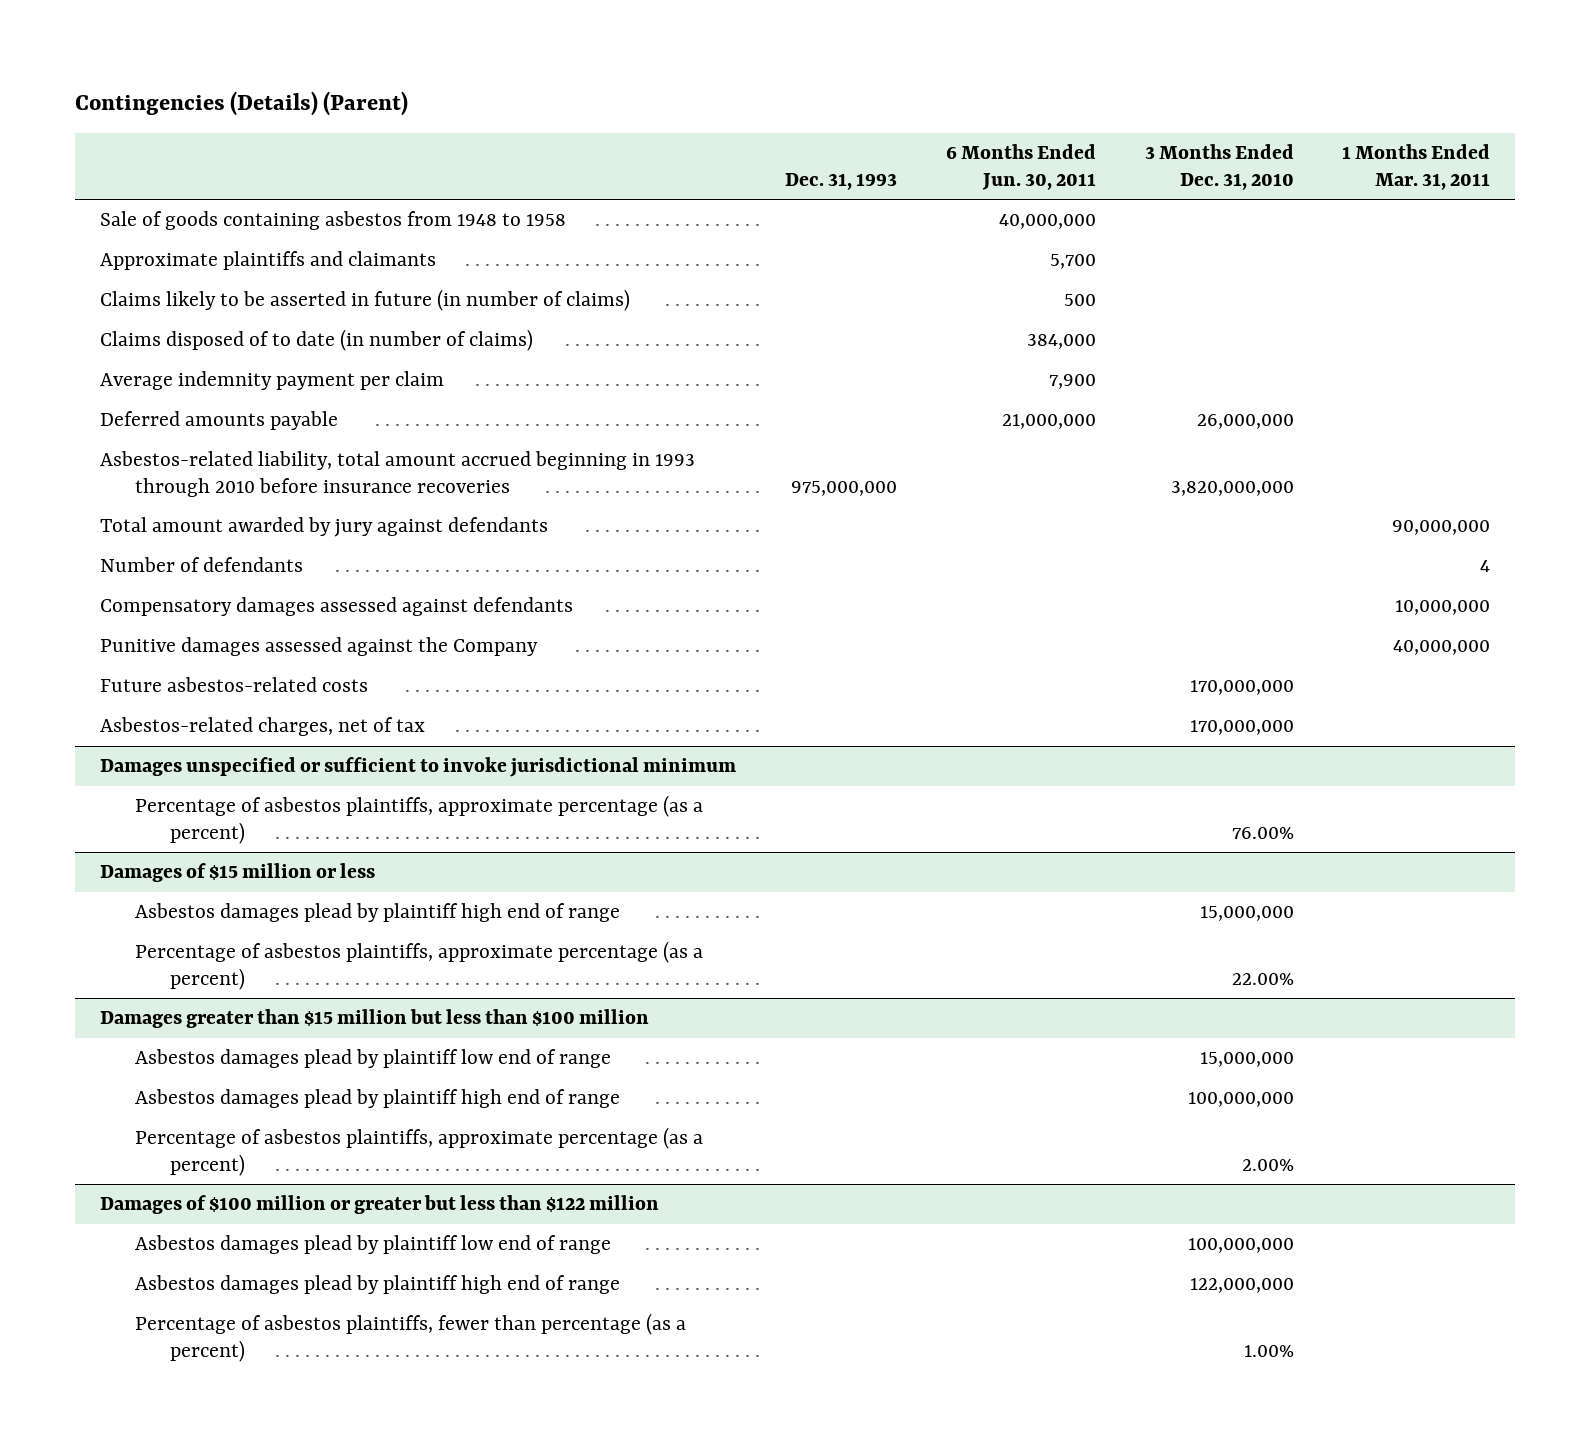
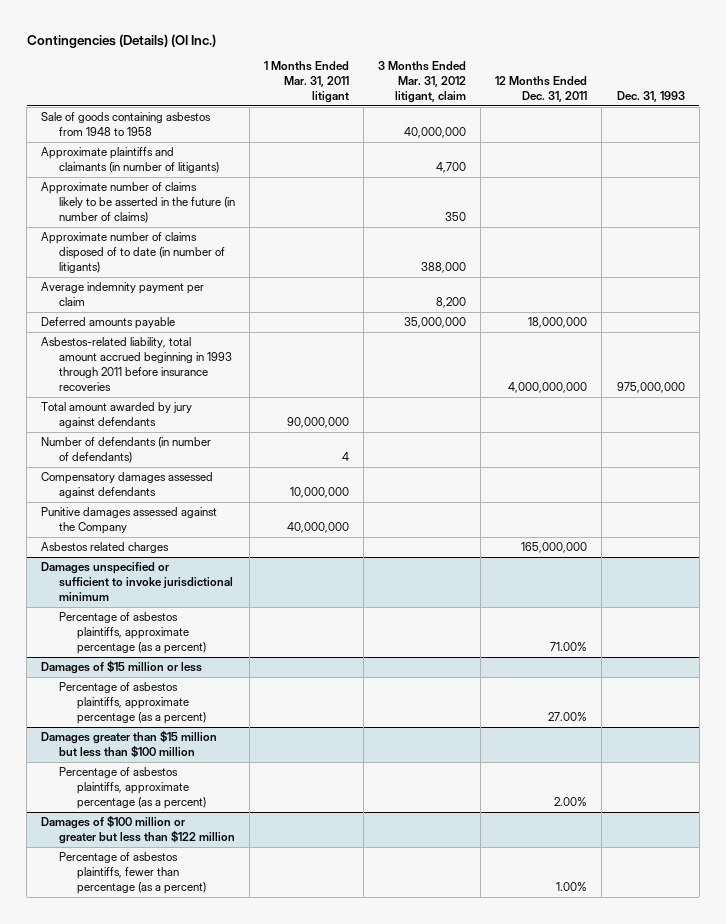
- Contingencies (Details) (Parent)
+ Contingencies (Details) (OI Inc.)
- | Dec. 31, 1993 | 6 Months Ended Jun. 30, 2011 | 3 Months Ended Dec. 31, 2010 | 1 Months Ended Mar. 31, 2011
+ | 1 Months Ended Mar. 31, 2011 litigant | 3 Months Ended Mar. 31, 2012 litigant, claim | 12 Months Ended Dec. 31, 2011 | Dec. 31, 1993
- Approximate plaintiffs and claimants | | 5,700 | |
- Claims likely to be asserted in future (in number of claims) | | 500 | |
- Claims disposed of to date (in number of claims) | | 384,000 | |
+ Approximate plaintiffs and claimants (in number of litigants) | | 4,700 | |
+ Approximate number of claims likely to be asserted in the future (in number of claims) | | 350 | |
+ Approximate number of claims disposed of to date (in number of litigants) | | 388,000 | |
- Asbestos-related liability, total amount accrued beginning in 1993 through 2010 before insurance recoveries | 975,000,000 | | 3,820,000,000 |
+ Asbestos-related liability, total amount accrued beginning in 1993 through 2011 before insurance recoveries | | | 4,000,000,000 | 975,000,000
- Number of defendants | | | | 4
+ Number of defendants (in number of defendants) | 4 | | |
- Future asbestos-related costs | | | 170,000,000 |
- Asbestos-related charges, net of tax | | | 170,000,000 |
+ Asbestos related charges | | | 165,000,000 |
@ Damages of $15 million or less
- Asbestos damages plead by plaintiff high end of range | | | 15,000,000 |
@ Damages greater than $15 million but less than $100 million
- Asbestos damages plead by plaintiff low end of range | | | 15,000,000 |
- Asbestos damages plead by plaintiff high end of range | | | 100,000,000 |
@ Damages of $100 million or greater but less than $122 million
- Asbestos damages plead by plaintiff low end of range | | | 100,000,000 |
- Asbestos damages plead by plaintiff high end of range | | | 122,000,000 |

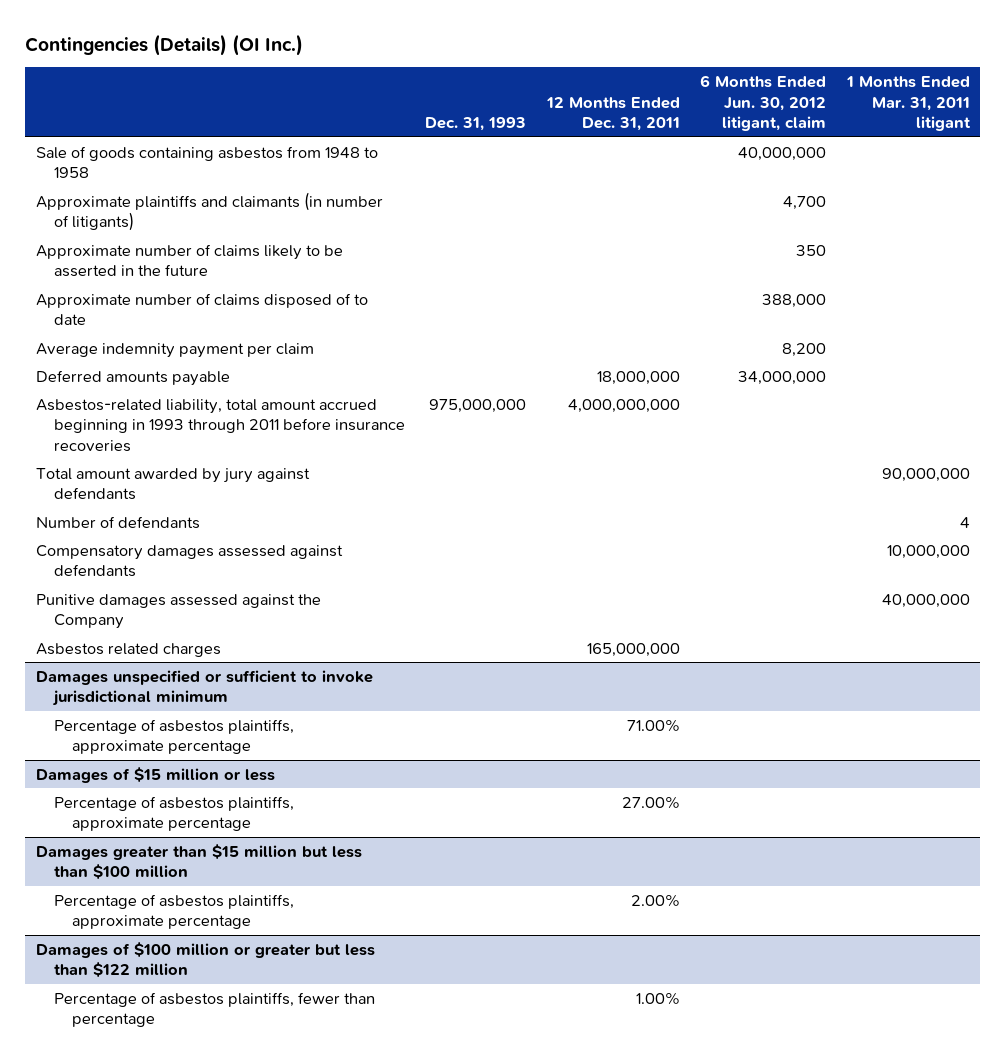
- | 1 Months Ended Mar. 31, 2011 litigant | 3 Months Ended Mar. 31, 2012 litigant, claim | 12 Months Ended Dec. 31, 2011 | Dec. 31, 1993
+ | Dec. 31, 1993 | 12 Months Ended Dec. 31, 2011 | 6 Months Ended Jun. 30, 2012 litigant, claim | 1 Months Ended Mar. 31, 2011 litigant
- Approximate number of claims likely to be asserted in the future (in number of claims) | | 350 | |
- Approximate number of claims disposed of to date (in number of litigants) | | 388,000 | |
+ Approximate number of claims likely to be asserted in the future | | | 350 |
+ Approximate number of claims disposed of to date | | | 388,000 |
- Number of defendants (in number of defendants) | 4 | | |
+ Number of defendants | | | | 4
@ Damages unspecified or sufficient to invoke jurisdictional minimum
- Percentage of asbestos plaintiffs, approximate percentage (as a percent) | | | 71.00% |
+ Percentage of asbestos plaintiffs, approximate percentage | | 71.00% | |
@ Damages of $15 million or less
- Percentage of asbestos plaintiffs, approximate percentage (as a percent) | | | 27.00% |
+ Percentage of asbestos plaintiffs, approximate percentage | | 27.00% | |
@ Damages greater than $15 million but less than $100 million
- Percentage of asbestos plaintiffs, approximate percentage (as a percent) | | | 2.00% |
+ Percentage of asbestos plaintiffs, approximate percentage | | 2.00% | |
@ Damages of $100 million or greater but less than $122 million
- Percentage of asbestos plaintiffs, fewer than percentage (as a percent) | | | 1.00% |
+ Percentage of asbestos plaintiffs, fewer than percentage | | 1.00% | |

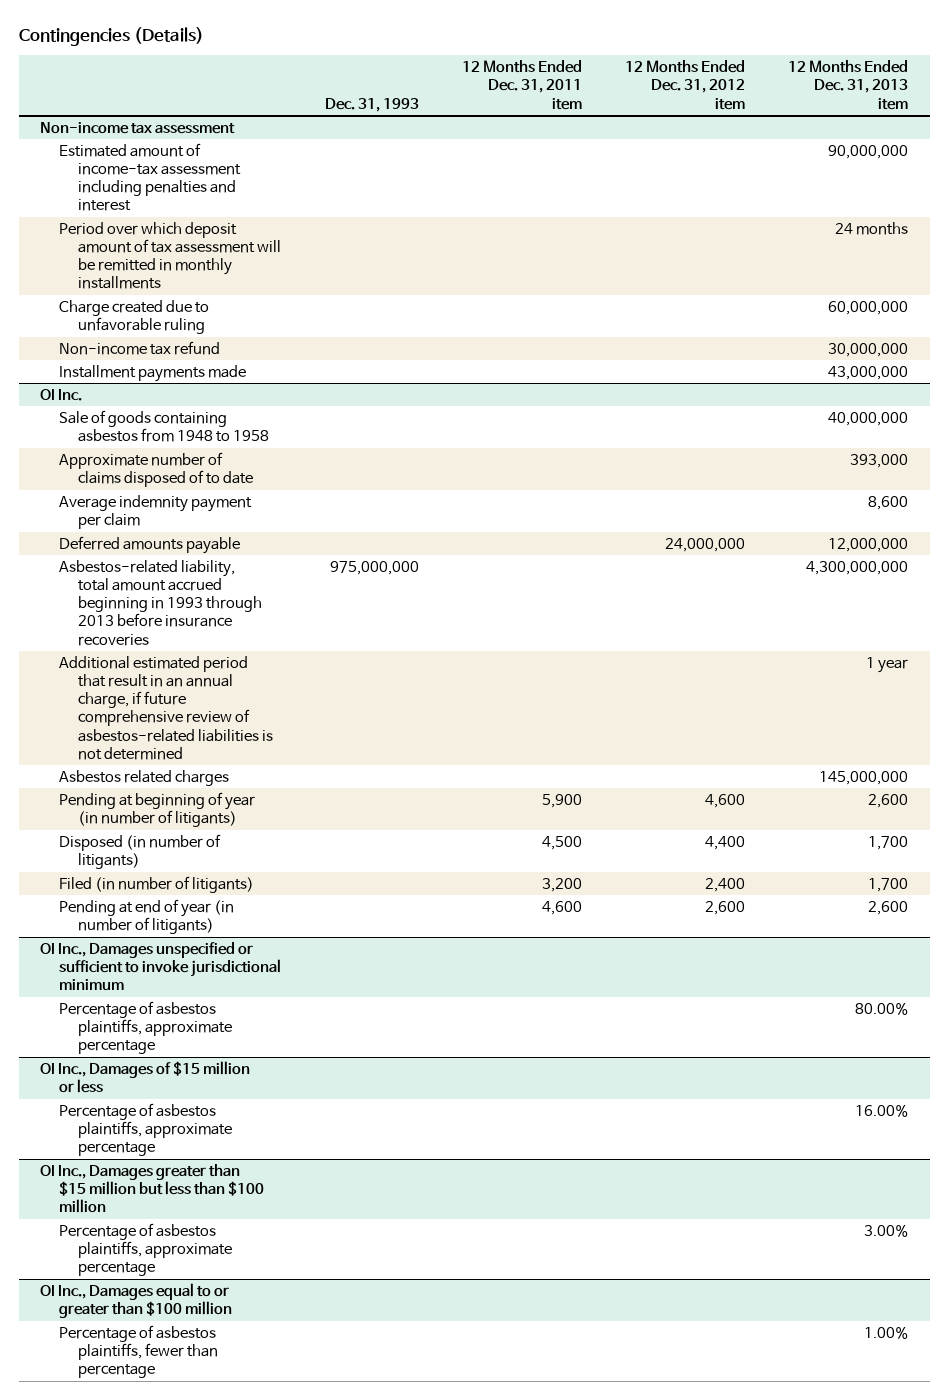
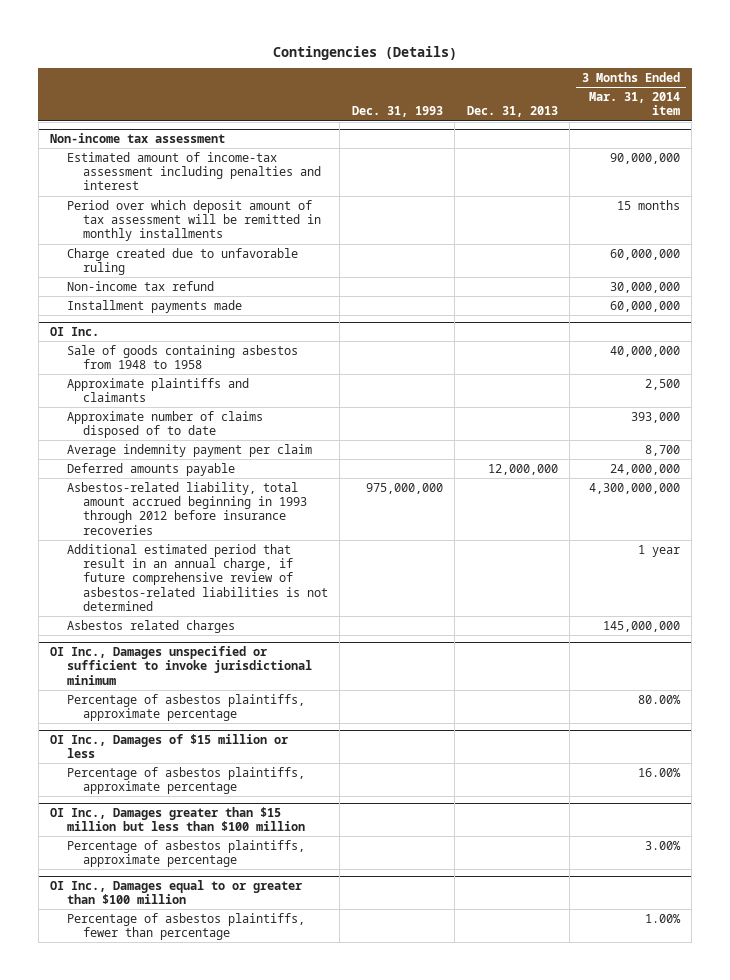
- | Dec. 31, 1993 | 12 Months Ended Dec. 31, 2011 item | 12 Months Ended Dec. 31, 2012 item | 12 Months Ended Dec. 31, 2013 item
+ | Dec. 31, 1993 | Dec. 31, 2013 | 3 Months Ended Mar. 31, 2014 item
@ OI Inc.
+ Approximate plaintiffs and claimants | | | 2,500
- Asbestos-related liability, total amount accrued beginning in 1993 through 2013 before insurance recoveries | 975,000,000 | | | 4,300,000,000
+ Asbestos-related liability, total amount accrued beginning in 1993 through 2012 before insurance recoveries | 975,000,000 | | 4,300,000,000
- Pending at beginning of year (in number of litigants) | | 5,900 | 4,600 | 2,600
- Disposed (in number of litigants) | | 4,500 | 4,400 | 1,700
- Filed (in number of litigants) | | 3,200 | 2,400 | 1,700
- Pending at end of year (in number of litigants) | | 4,600 | 2,600 | 2,600

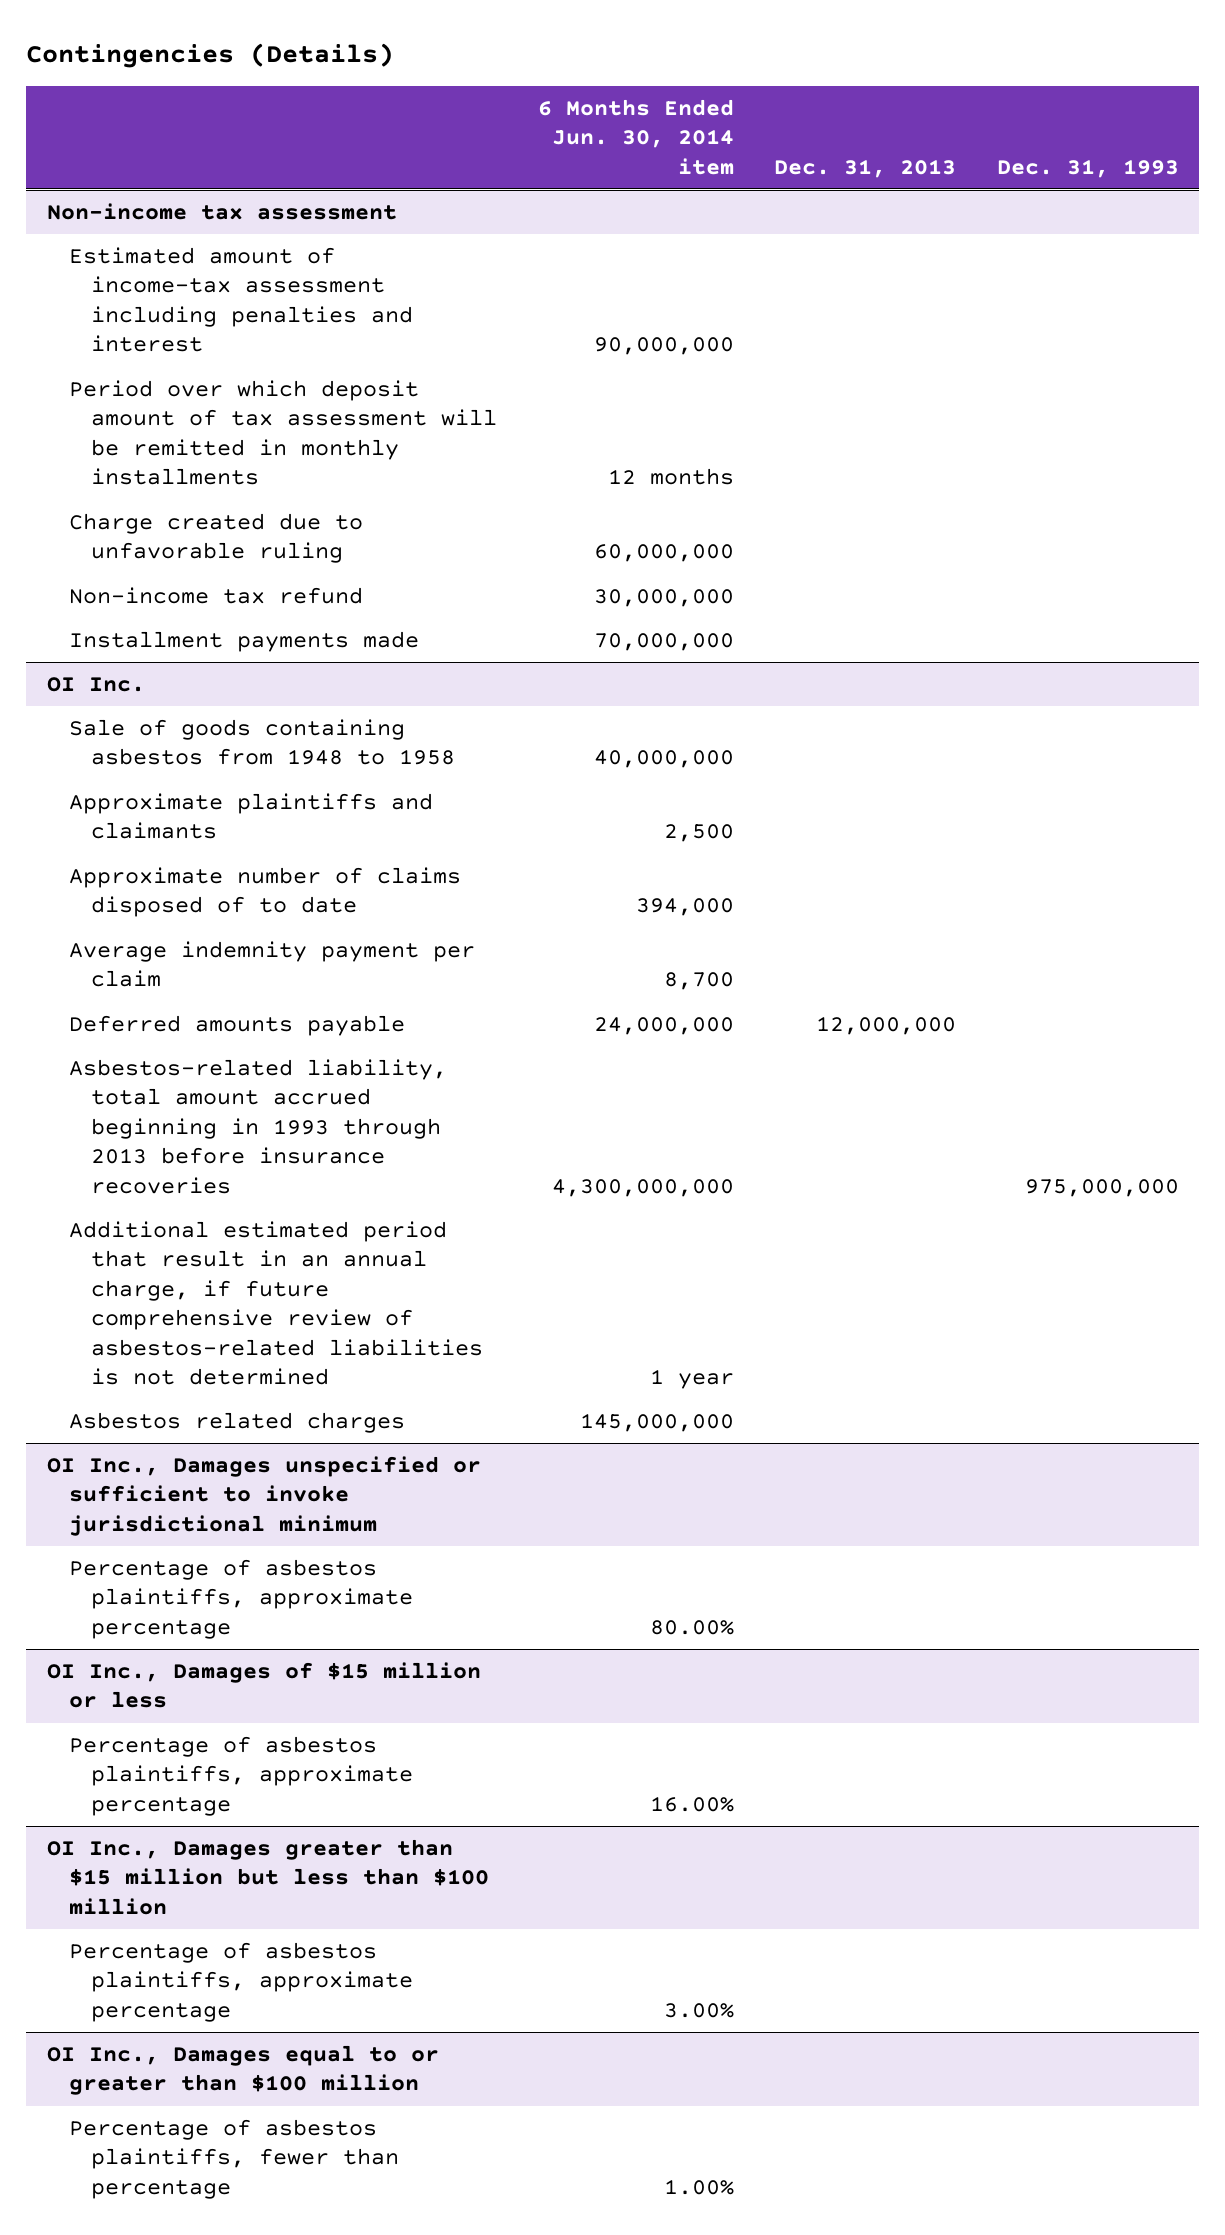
- | Dec. 31, 1993 | Dec. 31, 2013 | 3 Months Ended Mar. 31, 2014 item
+ | 6 Months Ended Jun. 30, 2014 item | Dec. 31, 2013 | Dec. 31, 1993
@ OI Inc.
- Asbestos-related liability, total amount accrued beginning in 1993 through 2012 before insurance recoveries | 975,000,000 | | 4,300,000,000
+ Asbestos-related liability, total amount accrued beginning in 1993 through 2013 before insurance recoveries | 4,300,000,000 | | 975,000,000

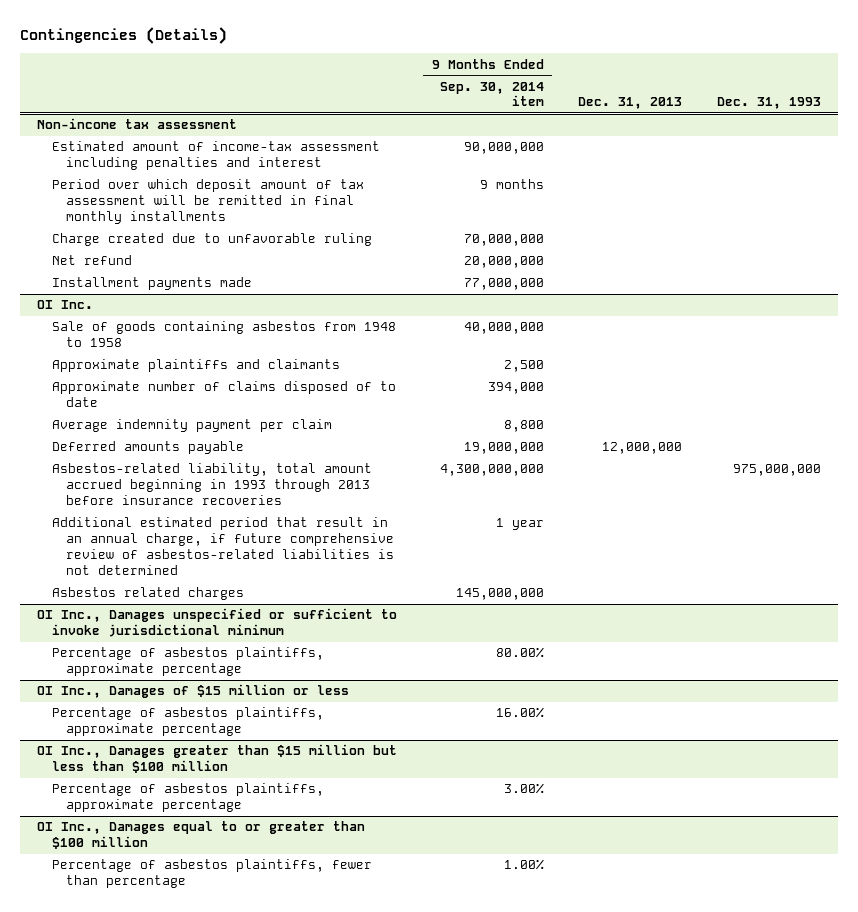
- | 6 Months Ended Jun. 30, 2014 item | Dec. 31, 2013 | Dec. 31, 1993
+ | 9 Months Ended Sep. 30, 2014 item | Dec. 31, 2013 | Dec. 31, 1993
@ Non-income tax assessment
- Period over which deposit amount of tax assessment will be remitted in monthly installments | 12 months | |
+ Period over which deposit amount of tax assessment will be remitted in final monthly installments | 9 months | |
- Non-income tax refund | 30,000,000 | |
+ Net refund | 20,000,000 | |

